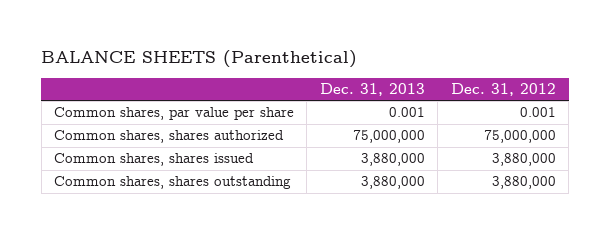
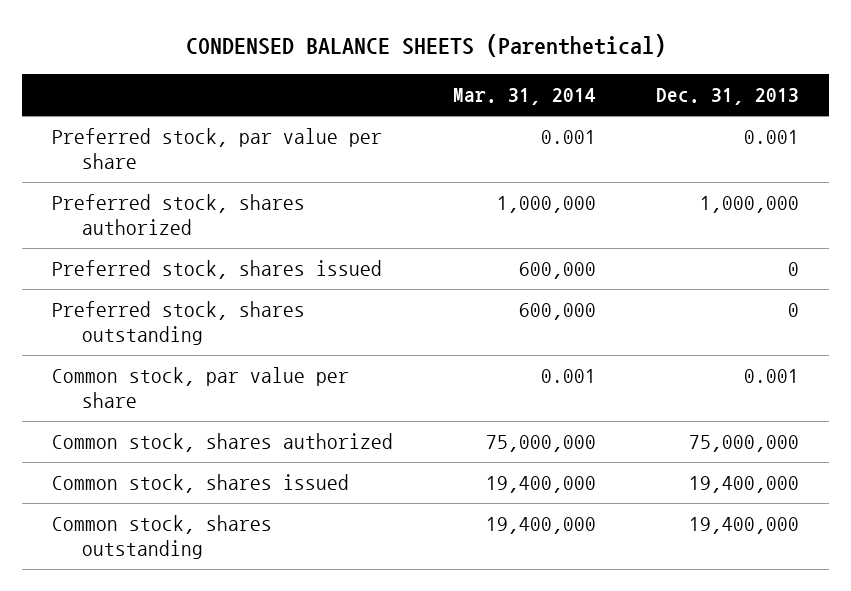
- BALANCE SHEETS (Parenthetical)
+ CONDENSED BALANCE SHEETS (Parenthetical)
- | Dec. 31, 2013 | Dec. 31, 2012
+ | Mar. 31, 2014 | Dec. 31, 2013
- Common shares, par value per share | 0.001 | 0.001
- Common shares, shares authorized | 75,000,000 | 75,000,000
- Common shares, shares issued | 3,880,000 | 3,880,000
- Common shares, shares outstanding | 3,880,000 | 3,880,000
+ Preferred stock, par value per share | 0.001 | 0.001
+ Preferred stock, shares authorized | 1,000,000 | 1,000,000
+ Preferred stock, shares issued | 600,000 | 0
+ Preferred stock, shares outstanding | 600,000 | 0
+ Common stock, par value per share | 0.001 | 0.001
+ Common stock, shares authorized | 75,000,000 | 75,000,000
+ Common stock, shares issued | 19,400,000 | 19,400,000
+ Common stock, shares outstanding | 19,400,000 | 19,400,000

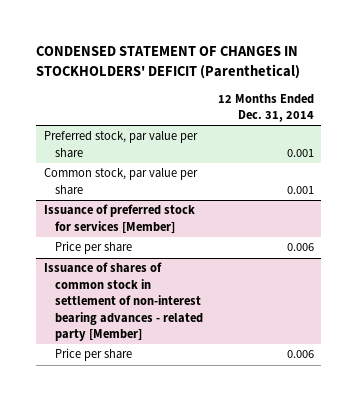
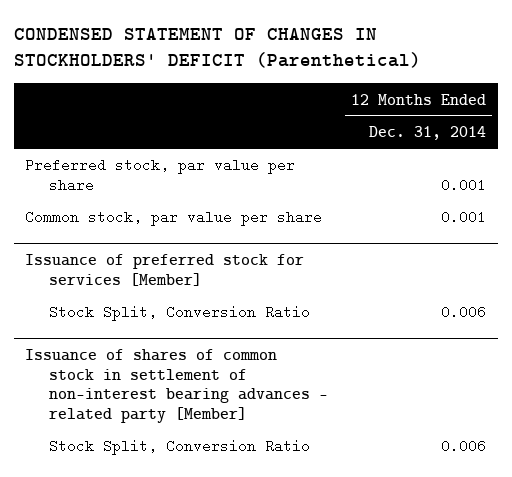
@ Issuance of preferred stock for services [Member]
- Price per share | 0.006
+ Stock Split, Conversion Ratio | 0.006
@ Issuance of shares of common stock in settlement of non-interest bearing advances - related party [Member]
- Price per share | 0.006
+ Stock Split, Conversion Ratio | 0.006

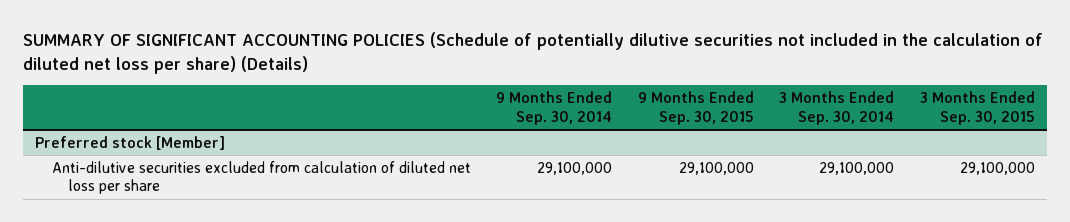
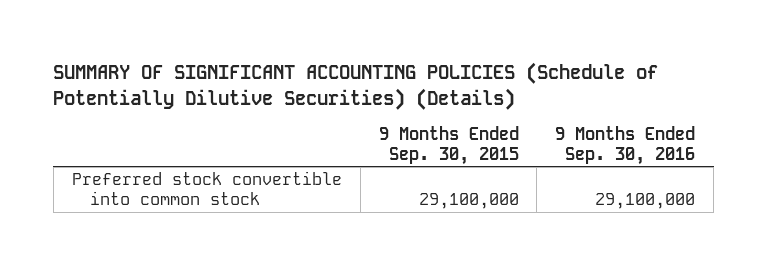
- SUMMARY OF SIGNIFICANT ACCOUNTING POLICIES (Schedule of potentially dilutive securities not included in the calculation of diluted net loss per share) (Details)
+ SUMMARY OF SIGNIFICANT ACCOUNTING POLICIES (Schedule of Potentially Dilutive Securities) (Details)
- | 9 Months Ended Sep. 30, 2014 | 9 Months Ended Sep. 30, 2015 | 3 Months Ended Sep. 30, 2014 | 3 Months Ended Sep. 30, 2015
+ | 9 Months Ended Sep. 30, 2015 | 9 Months Ended Sep. 30, 2016
- Preferred stock [Member]
- Anti-dilutive securities excluded from calculation of diluted net loss per share | 29,100,000 | 29,100,000 | 29,100,000 | 29,100,000
+ Preferred stock convertible into common stock | 29,100,000 | 29,100,000

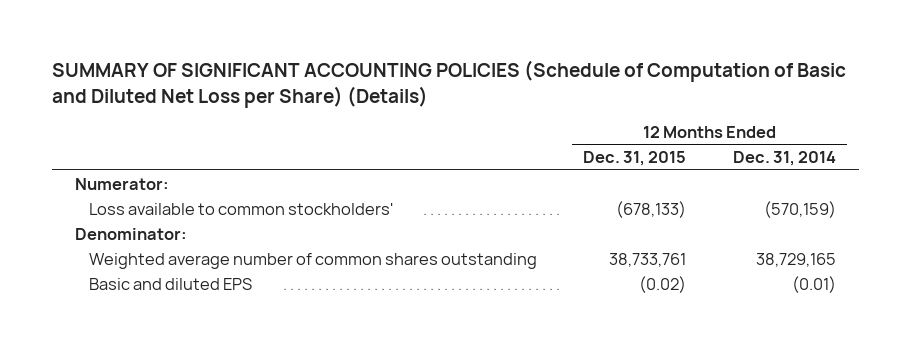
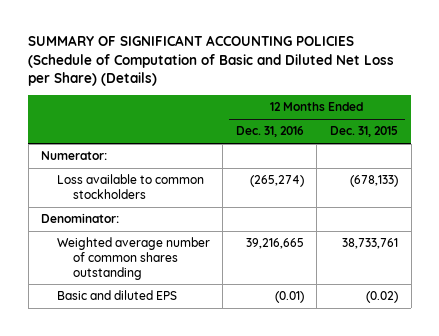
- | 12 Months Ended Dec. 31, 2015 | 12 Months Ended Dec. 31, 2014
+ | 12 Months Ended Dec. 31, 2016 | 12 Months Ended Dec. 31, 2015
- Loss available to common stockholders' | (678,133) | (570,159)
+ Loss available to common stockholders | (265,274) | (678,133)

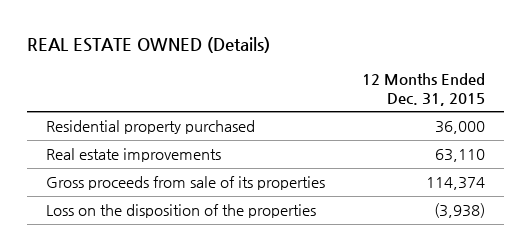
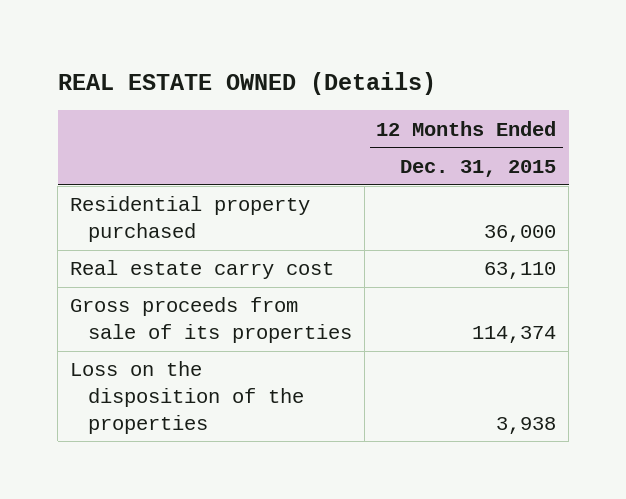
- Real estate improvements | 63,110
+ Real estate carry cost | 63,110
- Loss on the disposition of the properties | (3,938)
+ Loss on the disposition of the properties | 3,938

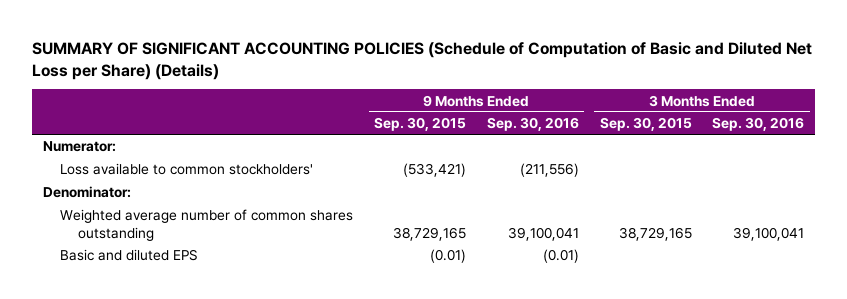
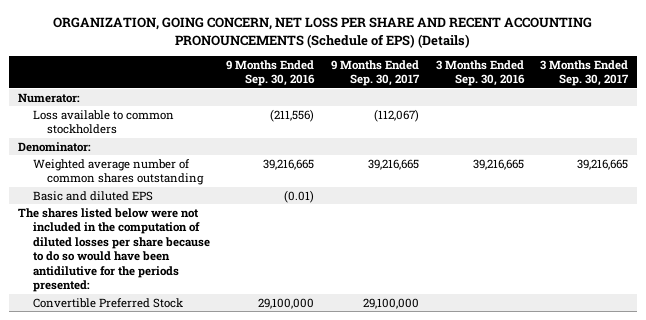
- SUMMARY OF SIGNIFICANT ACCOUNTING POLICIES (Schedule of Computation of Basic and Diluted Net Loss per Share) (Details)
+ ORGANIZATION, GOING CONCERN, NET LOSS PER SHARE AND RECENT ACCOUNTING PRONOUNCEMENTS (Schedule of EPS) (Details)
- | 9 Months Ended Sep. 30, 2015 | 9 Months Ended Sep. 30, 2016 | 3 Months Ended Sep. 30, 2015 | 3 Months Ended Sep. 30, 2016
+ | 9 Months Ended Sep. 30, 2016 | 9 Months Ended Sep. 30, 2017 | 3 Months Ended Sep. 30, 2016 | 3 Months Ended Sep. 30, 2017
- Loss available to common stockholders' | (533,421) | (211,556) | |
+ Loss available to common stockholders | (211,556) | (112,067) | |
- Weighted average number of common shares outstanding | 38,729,165 | 39,100,041 | 38,729,165 | 39,100,041
+ Weighted average number of common shares outstanding | 39,216,665 | 39,216,665 | 39,216,665 | 39,216,665
+ The shares listed below were not included in the computation of diluted losses per share because to do so would have been antidilutive for the periods presented:
+ Convertible Preferred Stock | 29,100,000 | 29,100,000 | |

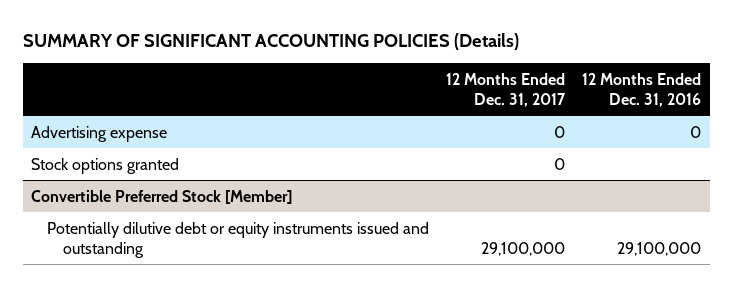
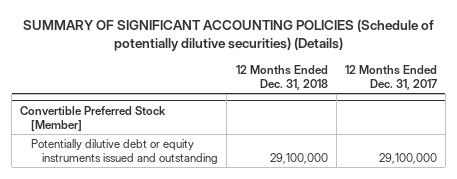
- SUMMARY OF SIGNIFICANT ACCOUNTING POLICIES (Details)
+ SUMMARY OF SIGNIFICANT ACCOUNTING POLICIES (Schedule of potentially dilutive securities) (Details)
- | 12 Months Ended Dec. 31, 2017 | 12 Months Ended Dec. 31, 2016
+ | 12 Months Ended Dec. 31, 2018 | 12 Months Ended Dec. 31, 2017
- Advertising expense | 0 | 0
- Stock options granted | 0 |

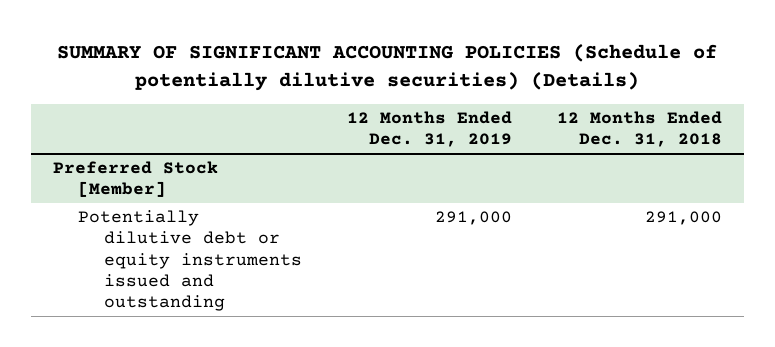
- | 12 Months Ended Dec. 31, 2018 | 12 Months Ended Dec. 31, 2017
+ | 12 Months Ended Dec. 31, 2019 | 12 Months Ended Dec. 31, 2018
- Convertible Preferred Stock [Member]
- Potentially dilutive debt or equity instruments issued and outstanding | 29,100,000 | 29,100,000
+ Preferred Stock [Member]
+ Potentially dilutive debt or equity instruments issued and outstanding | 291,000 | 291,000

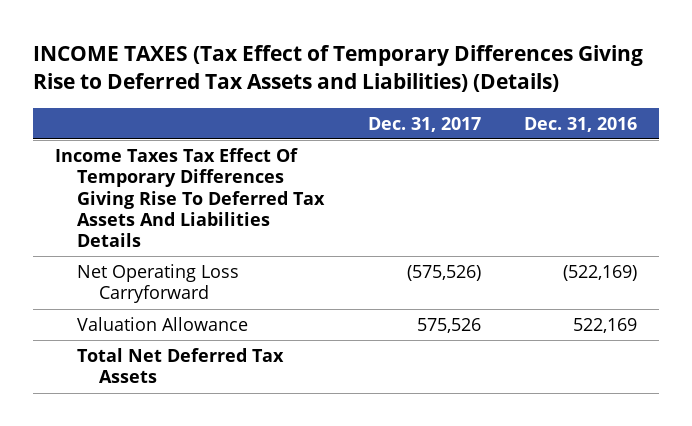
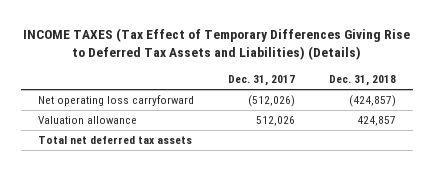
- | Dec. 31, 2017 | Dec. 31, 2016
+ | Dec. 31, 2017 | Dec. 31, 2018
- Income Taxes Tax Effect Of Temporary Differences Giving Rise To Deferred Tax Assets And Liabilities Details
- Net Operating Loss Carryforward | (575,526) | (522,169)
- Valuation Allowance | 575,526 | 522,169
- Total Net Deferred Tax Assets
+ Net operating loss carryforward | (512,026) | (424,857)
+ Valuation allowance | 512,026 | 424,857
+ Total net deferred tax assets

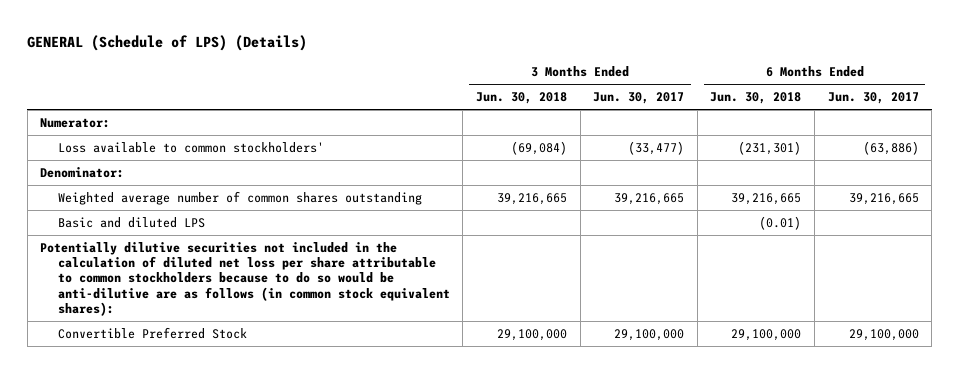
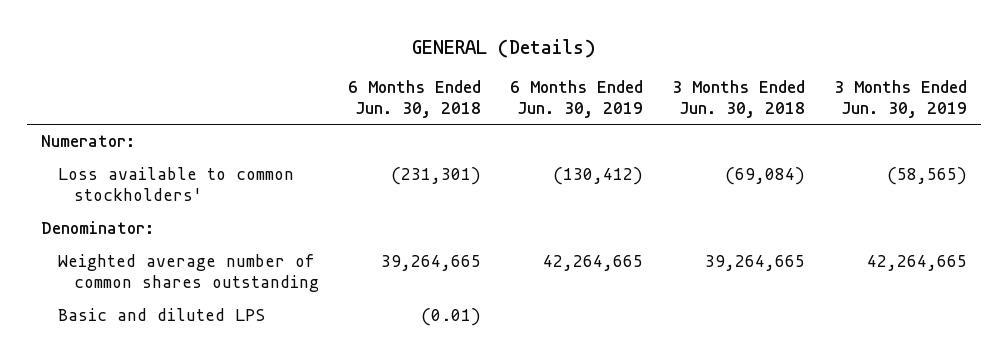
- GENERAL (Schedule of LPS) (Details)
+ GENERAL (Details)
- | 3 Months Ended Jun. 30, 2018 | 3 Months Ended Jun. 30, 2017 | 6 Months Ended Jun. 30, 2018 | 6 Months Ended Jun. 30, 2017
+ | 6 Months Ended Jun. 30, 2018 | 6 Months Ended Jun. 30, 2019 | 3 Months Ended Jun. 30, 2018 | 3 Months Ended Jun. 30, 2019
- Weighted average number of common shares outstanding | 39,216,665 | 39,216,665 | 39,216,665 | 39,216,665
+ Weighted average number of common shares outstanding | 39,264,665 | 42,264,665 | 39,264,665 | 42,264,665
- Potentially dilutive securities not included in the calculation of diluted net loss per share attributable to common stockholders because to do so would be anti-dilutive are as follows (in common stock equivalent shares):
- Convertible Preferred Stock | 29,100,000 | 29,100,000 | 29,100,000 | 29,100,000

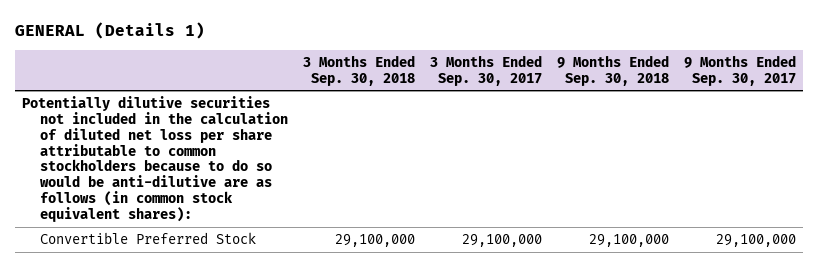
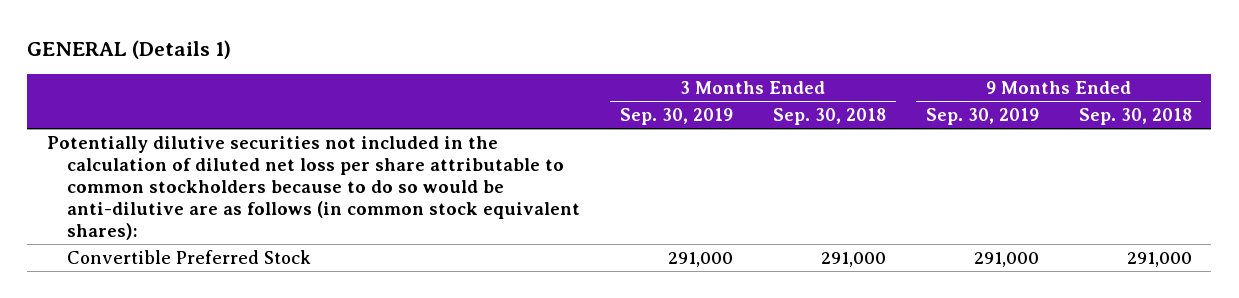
- | 3 Months Ended Sep. 30, 2018 | 3 Months Ended Sep. 30, 2017 | 9 Months Ended Sep. 30, 2018 | 9 Months Ended Sep. 30, 2017
+ | 3 Months Ended Sep. 30, 2019 | 3 Months Ended Sep. 30, 2018 | 9 Months Ended Sep. 30, 2019 | 9 Months Ended Sep. 30, 2018
- Convertible Preferred Stock | 29,100,000 | 29,100,000 | 29,100,000 | 29,100,000
+ Convertible Preferred Stock | 291,000 | 291,000 | 291,000 | 291,000

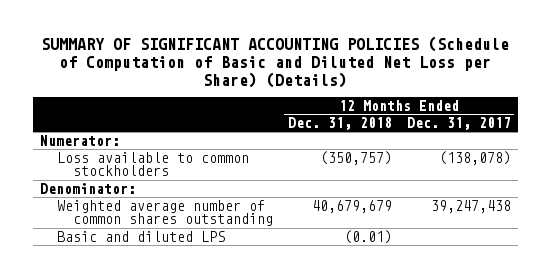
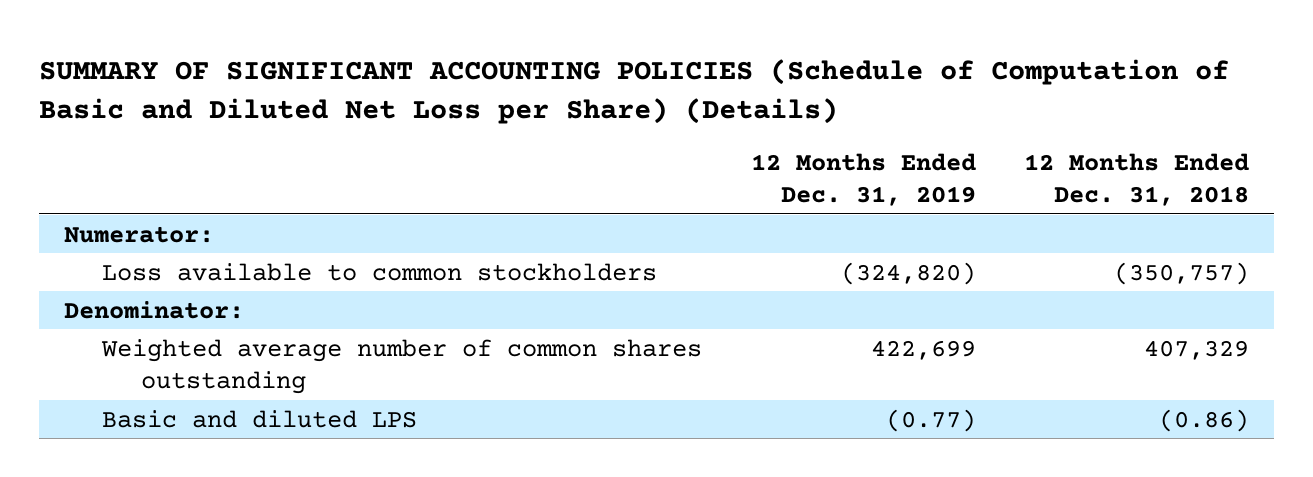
- | 12 Months Ended Dec. 31, 2018 | 12 Months Ended Dec. 31, 2017
+ | 12 Months Ended Dec. 31, 2019 | 12 Months Ended Dec. 31, 2018
- Weighted average number of common shares outstanding | 40,679,679 | 39,247,438
- Basic and diluted LPS | (0.01) |
+ Weighted average number of common shares outstanding | 422,699 | 407,329
+ Basic and diluted LPS | (0.77) | (0.86)

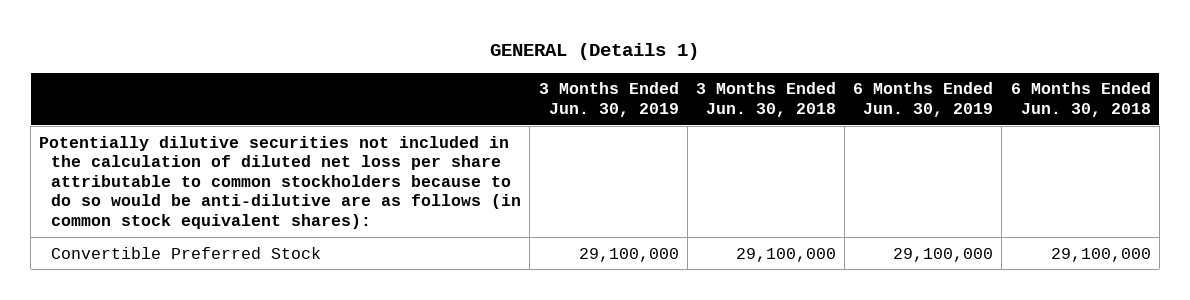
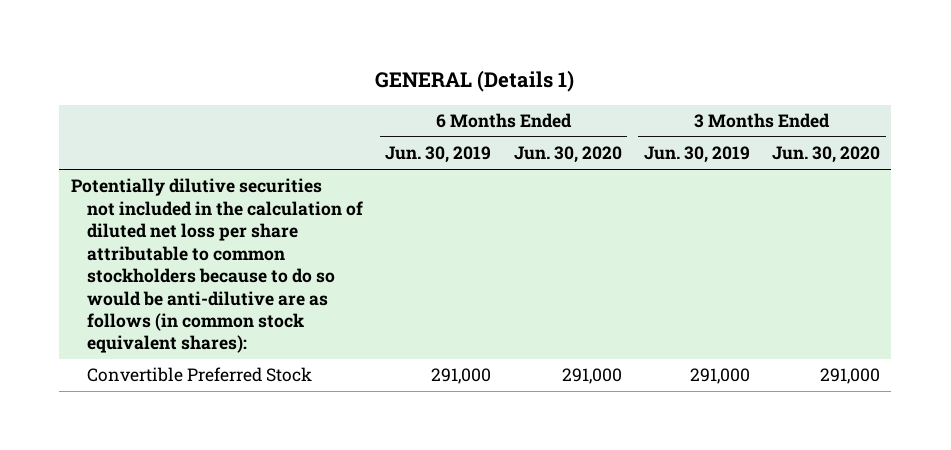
- | 3 Months Ended Jun. 30, 2019 | 3 Months Ended Jun. 30, 2018 | 6 Months Ended Jun. 30, 2019 | 6 Months Ended Jun. 30, 2018
+ | 6 Months Ended Jun. 30, 2019 | 6 Months Ended Jun. 30, 2020 | 3 Months Ended Jun. 30, 2019 | 3 Months Ended Jun. 30, 2020
- Convertible Preferred Stock | 29,100,000 | 29,100,000 | 29,100,000 | 29,100,000
+ Convertible Preferred Stock | 291,000 | 291,000 | 291,000 | 291,000

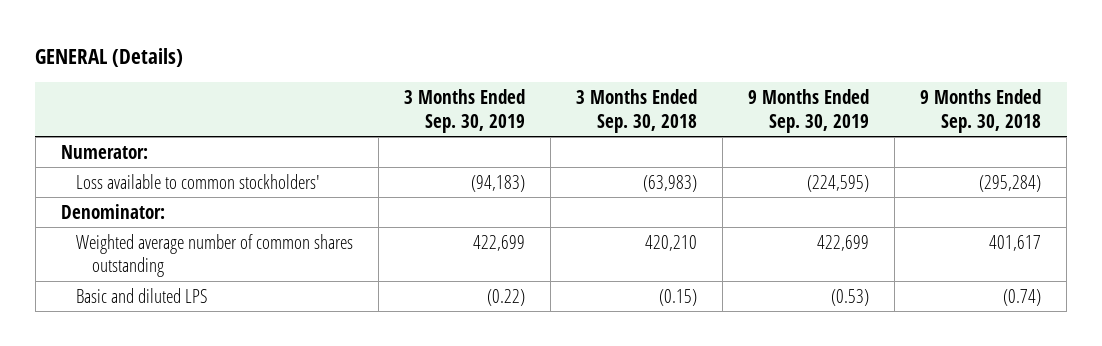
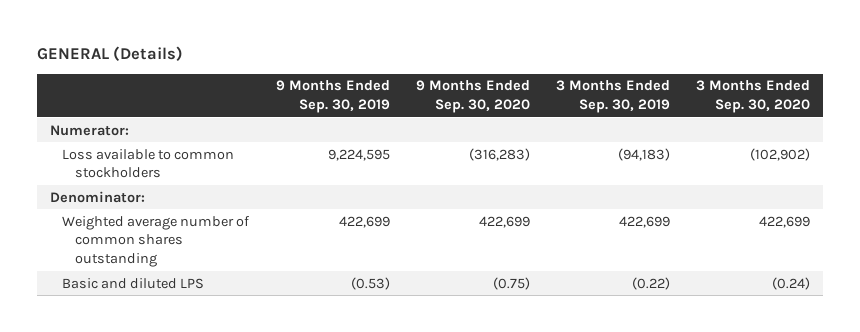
- | 3 Months Ended Sep. 30, 2019 | 3 Months Ended Sep. 30, 2018 | 9 Months Ended Sep. 30, 2019 | 9 Months Ended Sep. 30, 2018
+ | 9 Months Ended Sep. 30, 2019 | 9 Months Ended Sep. 30, 2020 | 3 Months Ended Sep. 30, 2019 | 3 Months Ended Sep. 30, 2020
- Loss available to common stockholders' | (94,183) | (63,983) | (224,595) | (295,284)
+ Loss available to common stockholders | 9,224,595 | (316,283) | (94,183) | (102,902)

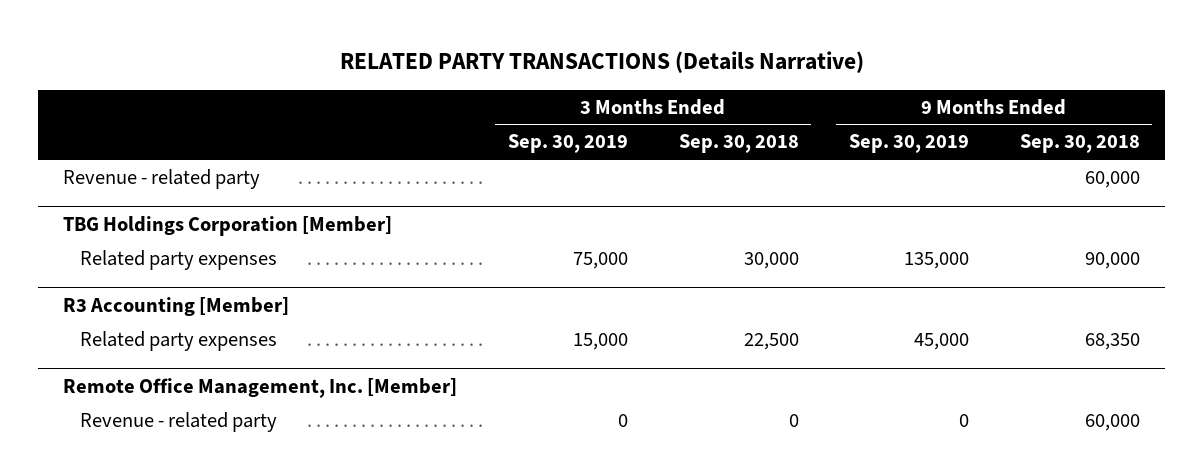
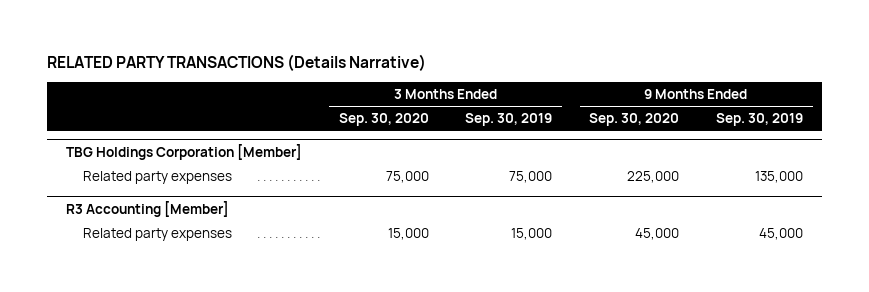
- | 3 Months Ended Sep. 30, 2019 | 3 Months Ended Sep. 30, 2018 | 9 Months Ended Sep. 30, 2019 | 9 Months Ended Sep. 30, 2018
+ | 3 Months Ended Sep. 30, 2020 | 3 Months Ended Sep. 30, 2019 | 9 Months Ended Sep. 30, 2020 | 9 Months Ended Sep. 30, 2019
- Revenue - related party | | | | 60,000
- Remote Office Management, Inc. [Member]
- Revenue - related party | 0 | 0 | 0 | 60,000

